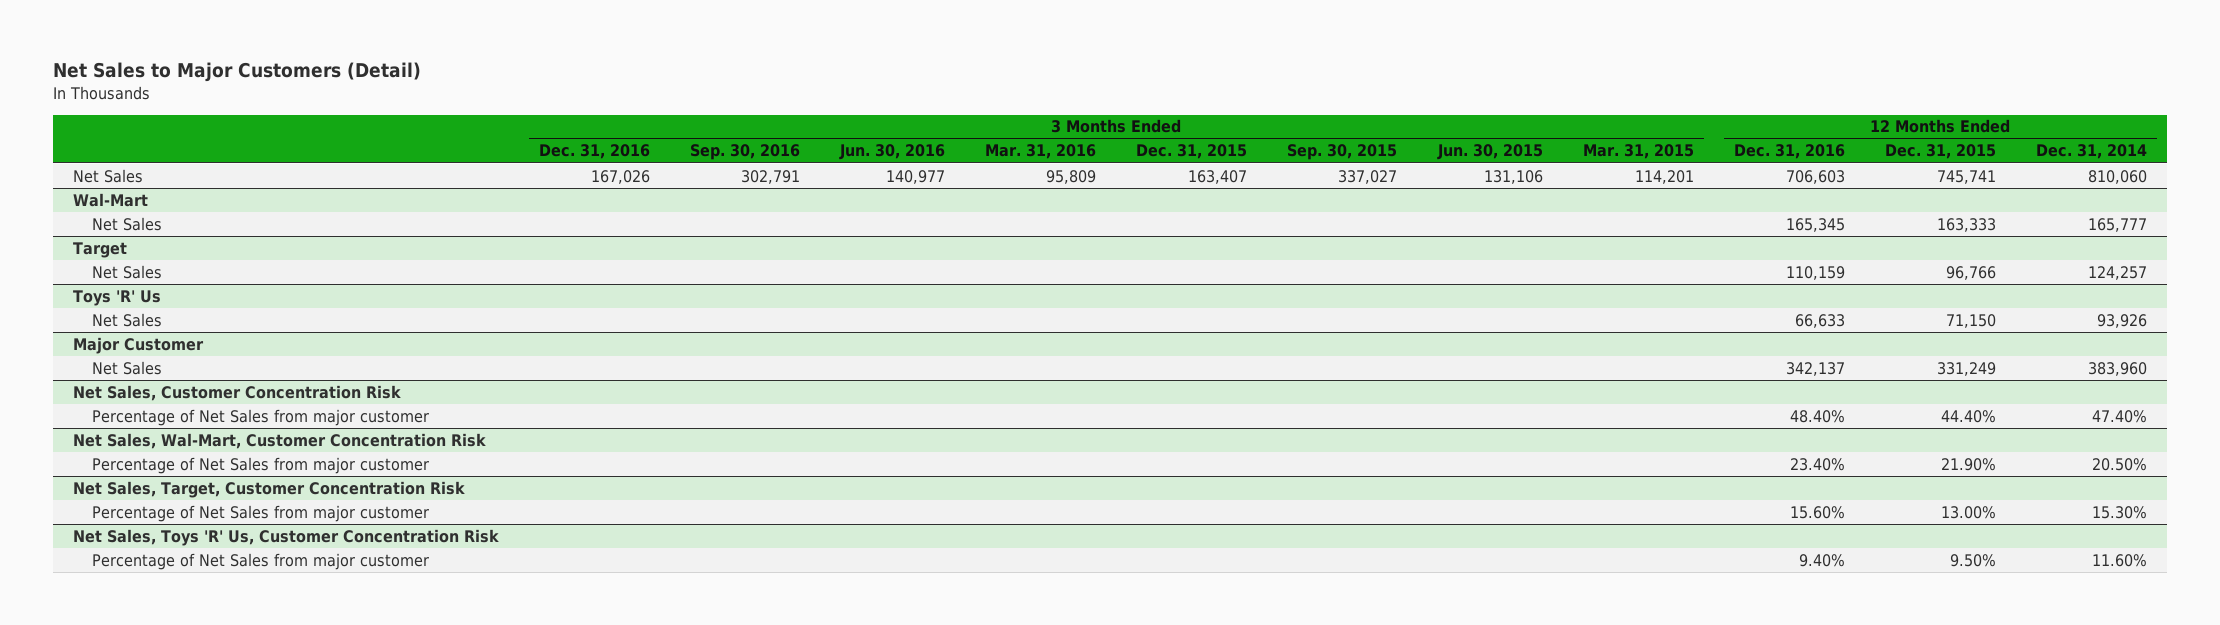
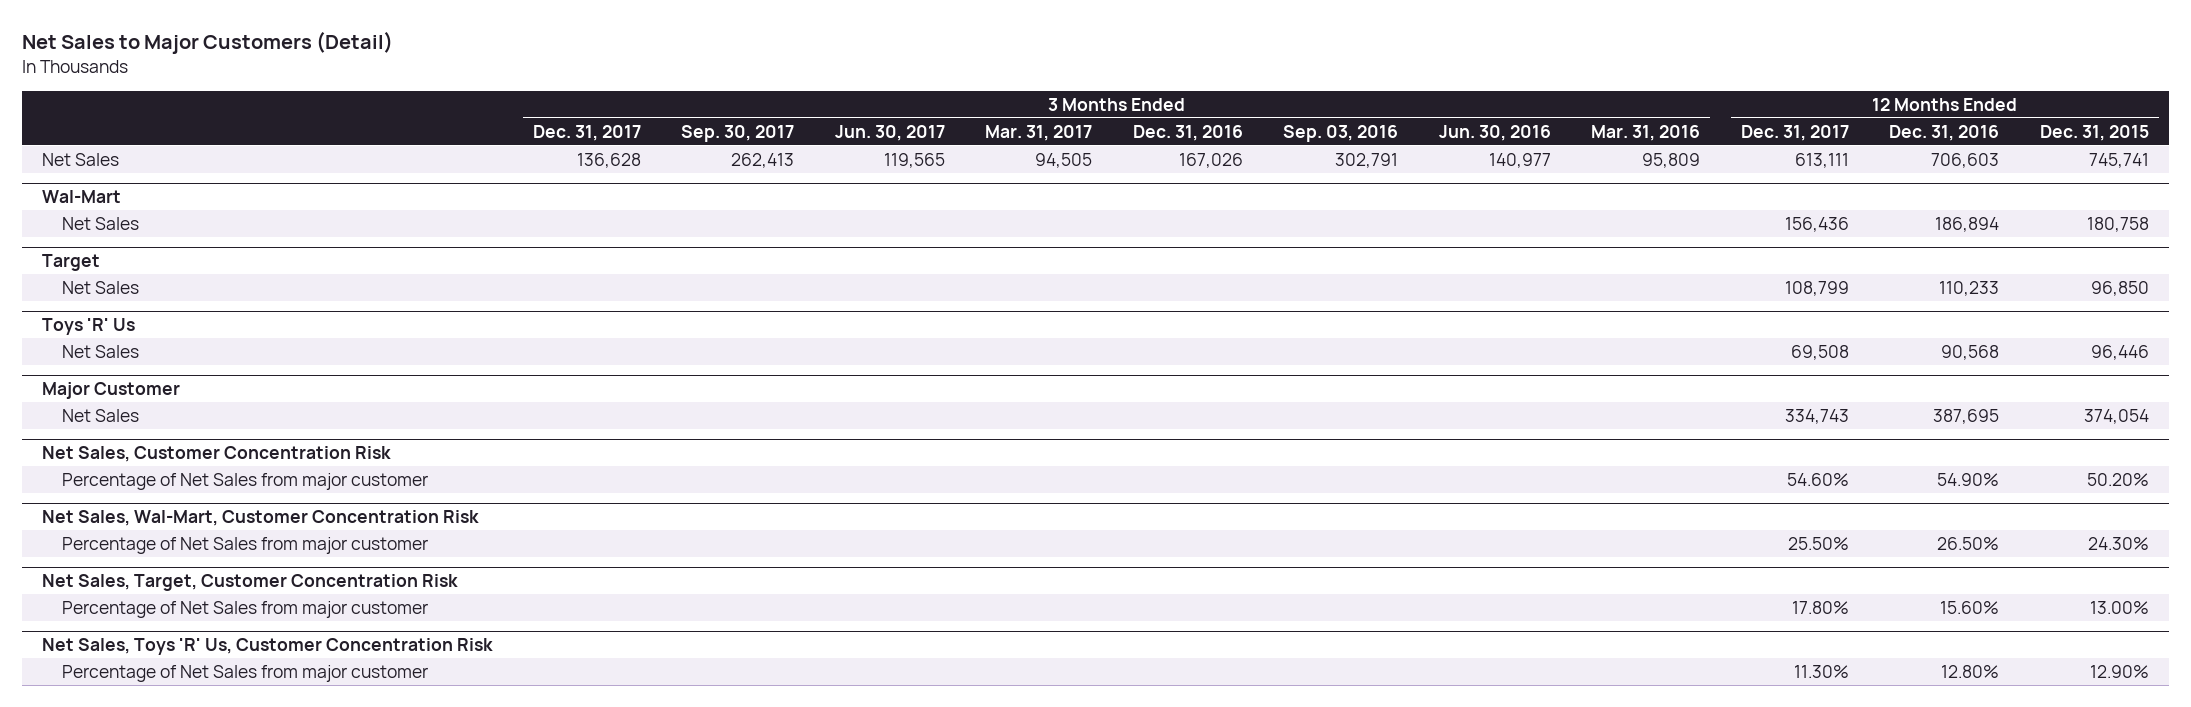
- | 3 Months Ended Dec. 31, 2016 | 3 Months Ended Sep. 30, 2016 | 3 Months Ended Jun. 30, 2016 | 3 Months Ended Mar. 31, 2016 | 3 Months Ended Dec. 31, 2015 | 3 Months Ended Sep. 30, 2015 | 3 Months Ended Jun. 30, 2015 | 3 Months Ended Mar. 31, 2015 | 12 Months Ended Dec. 31, 2016 | 12 Months Ended Dec. 31, 2015 | 12 Months Ended Dec. 31, 2014
+ | 3 Months Ended Dec. 31, 2017 | 3 Months Ended Sep. 30, 2017 | 3 Months Ended Jun. 30, 2017 | 3 Months Ended Mar. 31, 2017 | 3 Months Ended Dec. 31, 2016 | 3 Months Ended Sep. 03, 2016 | 3 Months Ended Jun. 30, 2016 | 3 Months Ended Mar. 31, 2016 | 12 Months Ended Dec. 31, 2017 | 12 Months Ended Dec. 31, 2016 | 12 Months Ended Dec. 31, 2015
@ Wal-Mart
- Net Sales | | | | | | | | | 165,345 | 163,333 | 165,777
+ Net Sales | | | | | | | | | 156,436 | 186,894 | 180,758
@ Target
- Net Sales | | | | | | | | | 110,159 | 96,766 | 124,257
+ Net Sales | | | | | | | | | 108,799 | 110,233 | 96,850
@ Toys 'R' Us
- Net Sales | | | | | | | | | 66,633 | 71,150 | 93,926
+ Net Sales | | | | | | | | | 69,508 | 90,568 | 96,446
@ Major Customer
- Net Sales | | | | | | | | | 342,137 | 331,249 | 383,960
+ Net Sales | | | | | | | | | 334,743 | 387,695 | 374,054
@ Net Sales, Customer Concentration Risk
- Percentage of Net Sales from major customer | | | | | | | | | 48.40% | 44.40% | 47.40%
+ Percentage of Net Sales from major customer | | | | | | | | | 54.60% | 54.90% | 50.20%
@ Net Sales, Wal-Mart, Customer Concentration Risk
- Percentage of Net Sales from major customer | | | | | | | | | 23.40% | 21.90% | 20.50%
+ Percentage of Net Sales from major customer | | | | | | | | | 25.50% | 26.50% | 24.30%
@ Net Sales, Toys 'R' Us, Customer Concentration Risk
- Percentage of Net Sales from major customer | | | | | | | | | 9.40% | 9.50% | 11.60%
+ Percentage of Net Sales from major customer | | | | | | | | | 11.30% | 12.80% | 12.90%

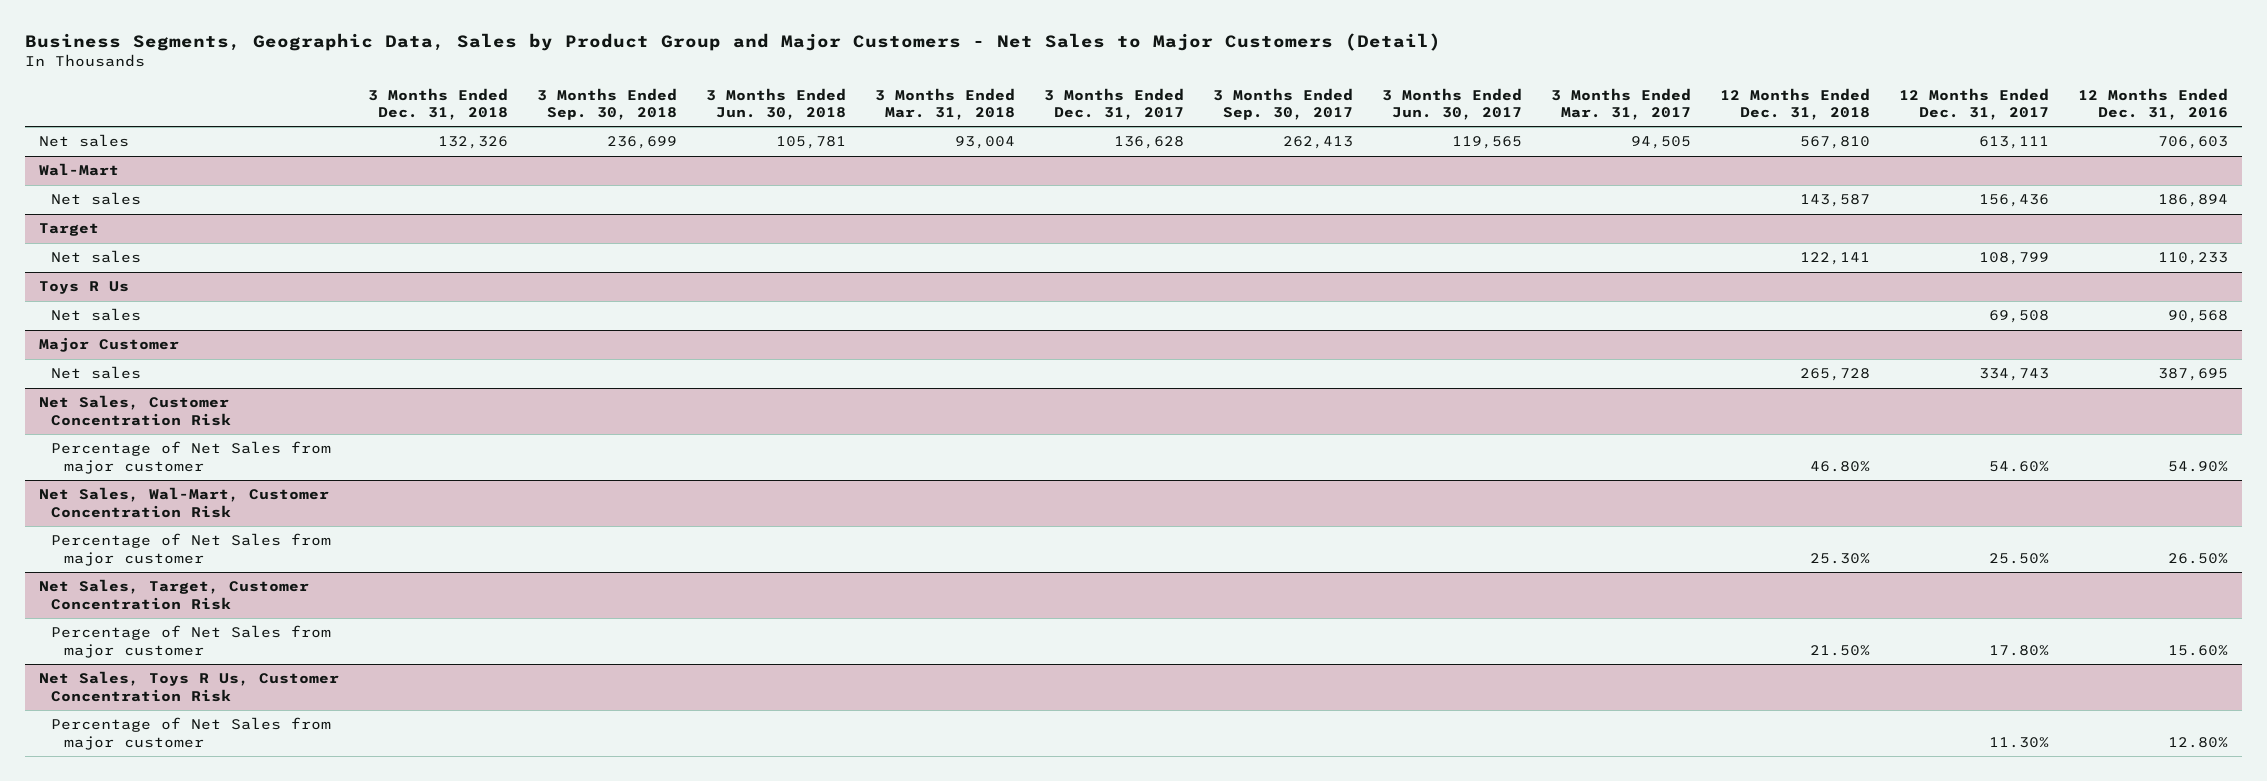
- Net Sales to Major Customers (Detail)
+ Business Segments, Geographic Data, Sales by Product Group and Major Customers - Net Sales to Major Customers (Detail)
- | 3 Months Ended Dec. 31, 2017 | 3 Months Ended Sep. 30, 2017 | 3 Months Ended Jun. 30, 2017 | 3 Months Ended Mar. 31, 2017 | 3 Months Ended Dec. 31, 2016 | 3 Months Ended Sep. 03, 2016 | 3 Months Ended Jun. 30, 2016 | 3 Months Ended Mar. 31, 2016 | 12 Months Ended Dec. 31, 2017 | 12 Months Ended Dec. 31, 2016 | 12 Months Ended Dec. 31, 2015
+ | 3 Months Ended Dec. 31, 2018 | 3 Months Ended Sep. 30, 2018 | 3 Months Ended Jun. 30, 2018 | 3 Months Ended Mar. 31, 2018 | 3 Months Ended Dec. 31, 2017 | 3 Months Ended Sep. 30, 2017 | 3 Months Ended Jun. 30, 2017 | 3 Months Ended Mar. 31, 2017 | 12 Months Ended Dec. 31, 2018 | 12 Months Ended Dec. 31, 2017 | 12 Months Ended Dec. 31, 2016
- Net Sales | 136,628 | 262,413 | 119,565 | 94,505 | 167,026 | 302,791 | 140,977 | 95,809 | 613,111 | 706,603 | 745,741
+ Net sales | 132,326 | 236,699 | 105,781 | 93,004 | 136,628 | 262,413 | 119,565 | 94,505 | 567,810 | 613,111 | 706,603
@ Wal-Mart
- Net Sales | | | | | | | | | 156,436 | 186,894 | 180,758
+ Net sales | | | | | | | | | 143,587 | 156,436 | 186,894
@ Target
- Net Sales | | | | | | | | | 108,799 | 110,233 | 96,850
- Toys 'R' Us
- Net Sales | | | | | | | | | 69,508 | 90,568 | 96,446
@ Target
+ Net sales | | | | | | | | | 122,141 | 108,799 | 110,233
+ Toys R Us
+ Net sales | | | | | | | | | | 69,508 | 90,568
@ Major Customer
- Net Sales | | | | | | | | | 334,743 | 387,695 | 374,054
+ Net sales | | | | | | | | | 265,728 | 334,743 | 387,695
- Net Sales, Toys 'R' Us, Customer Concentration Risk
+ Net Sales, Toys R Us, Customer Concentration Risk

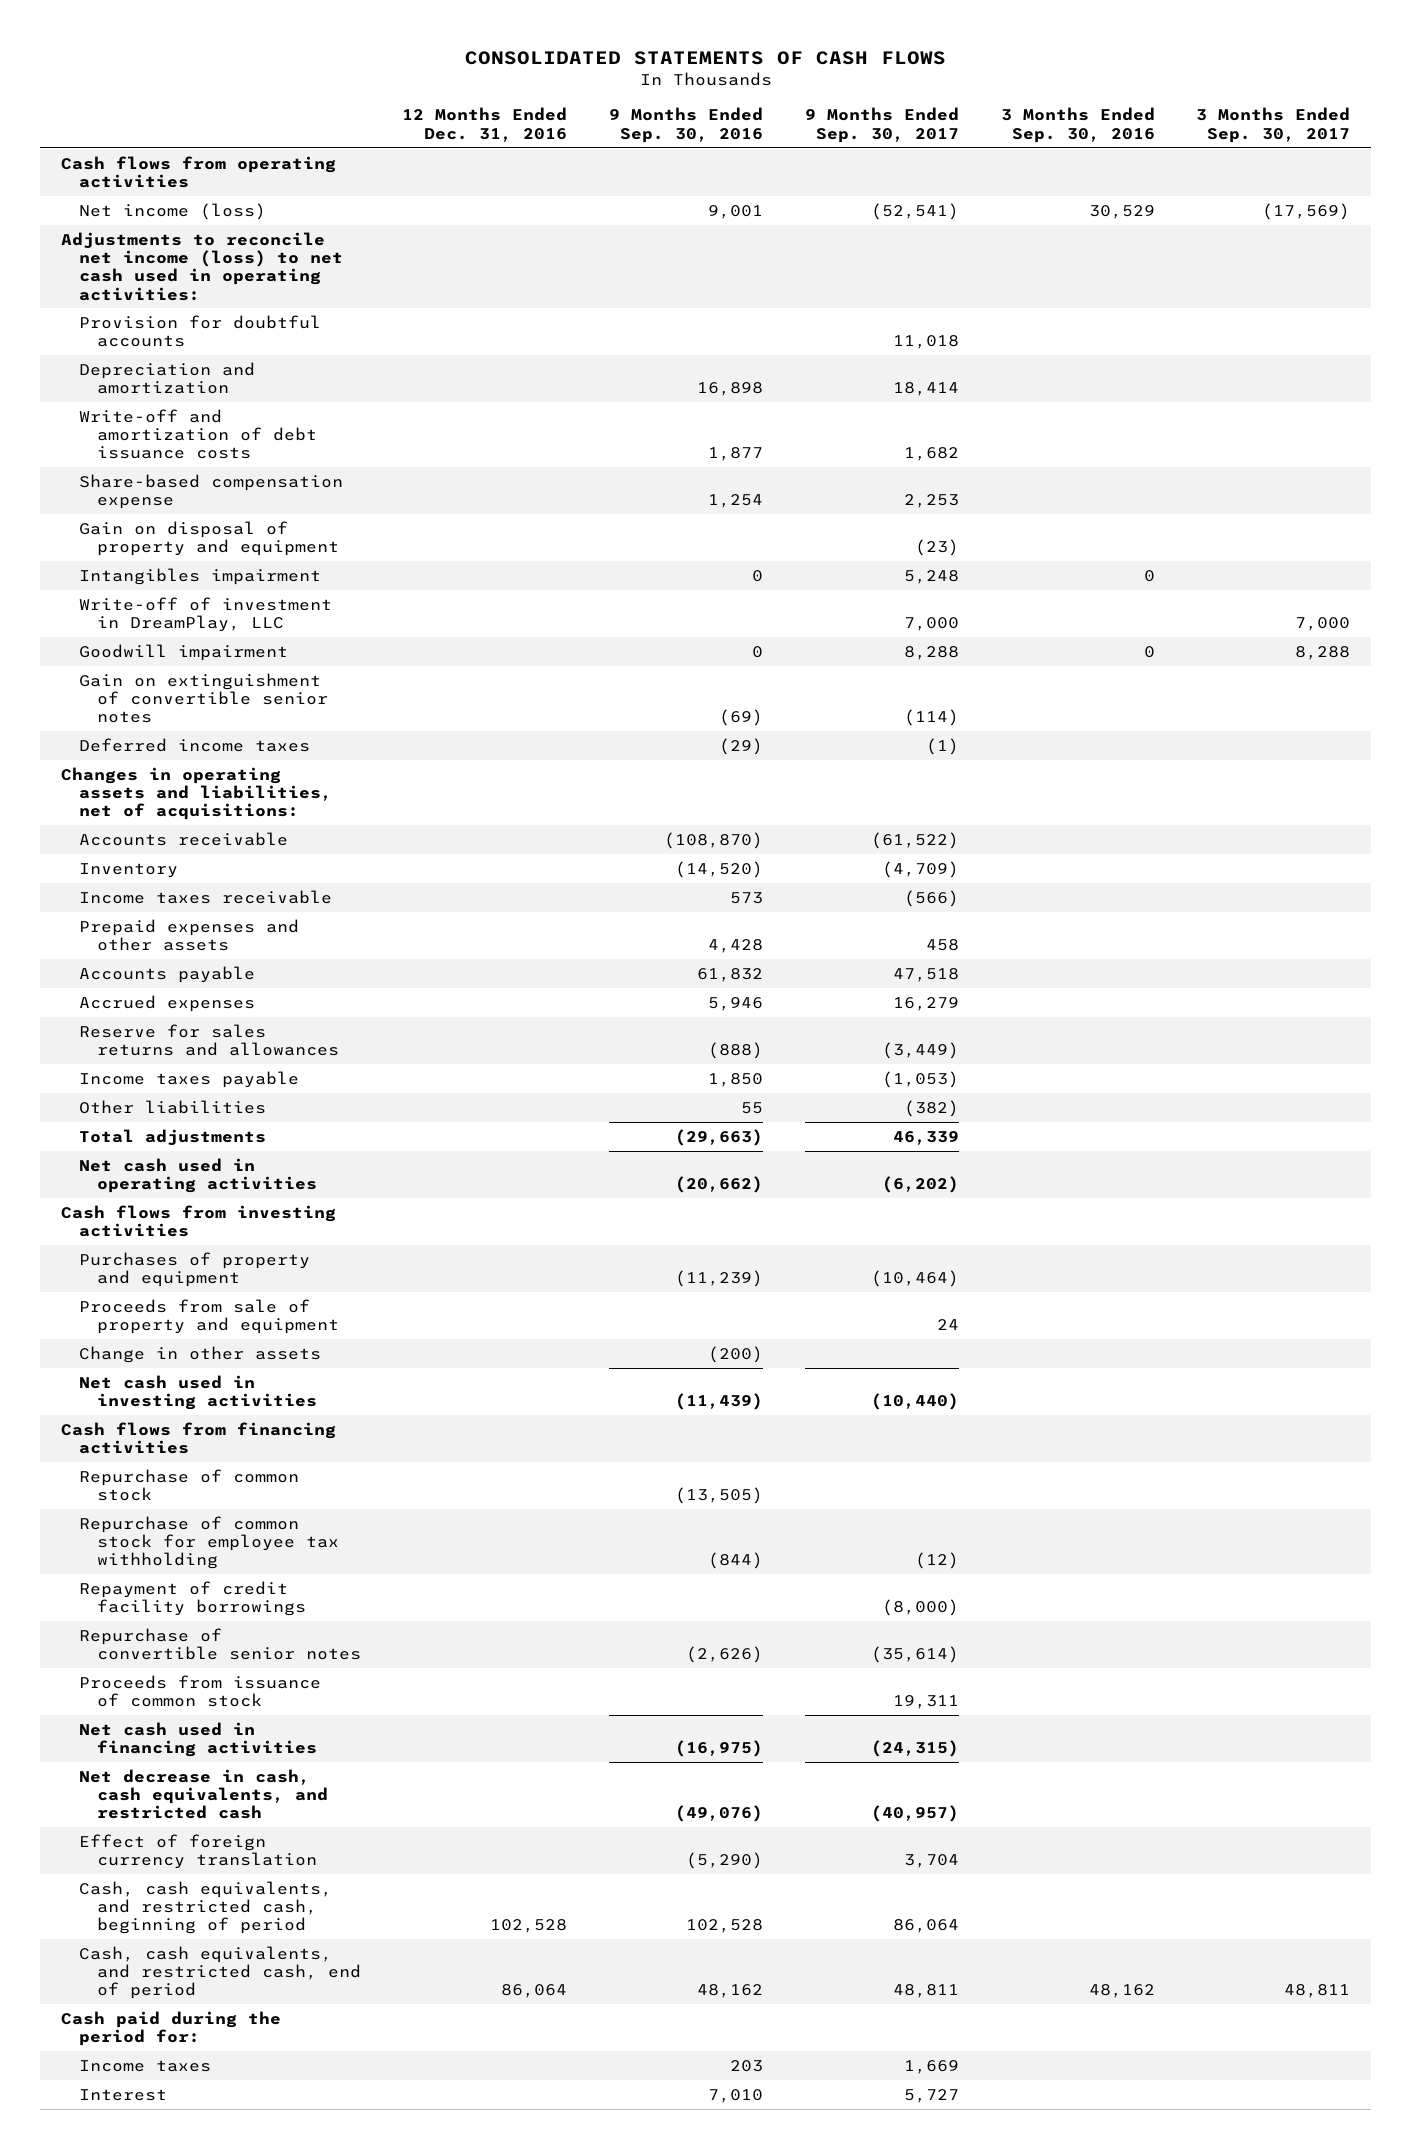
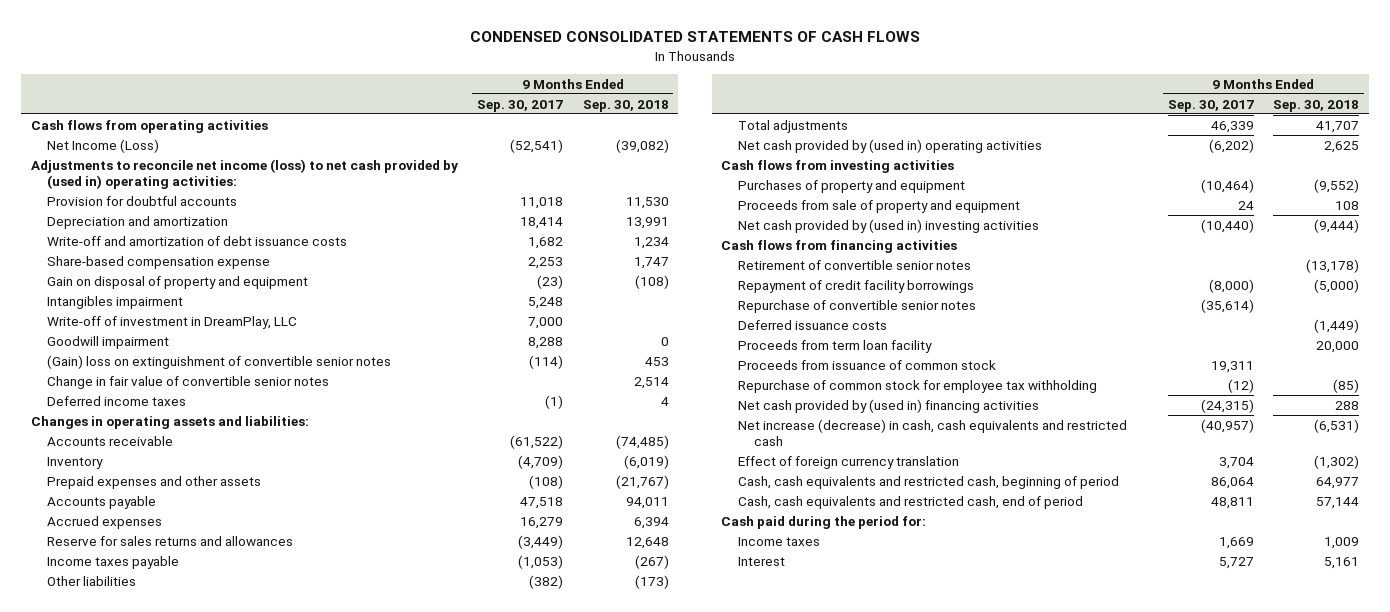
- CONSOLIDATED STATEMENTS OF CASH FLOWS
+ CONDENSED CONSOLIDATED STATEMENTS OF CASH FLOWS
- | 12 Months Ended Dec. 31, 2016 | 9 Months Ended Sep. 30, 2016 | 9 Months Ended Sep. 30, 2017 | 3 Months Ended Sep. 30, 2016 | 3 Months Ended Sep. 30, 2017
+ | 9 Months Ended Sep. 30, 2017 | 9 Months Ended Sep. 30, 2018
- Net income (loss) | | 9,001 | (52,541) | 30,529 | (17,569)
- Adjustments to reconcile net income (loss) to net cash used in operating activities:
+ Net Income (Loss) | (52,541) | (39,082)
+ Adjustments to reconcile net income (loss) to net cash provided by (used in) operating activities:
- Gain on extinguishment of convertible senior notes | | (69) | (114) | |
+ (Gain) loss on extinguishment of convertible senior notes | (114) | 453
+ Change in fair value of convertible senior notes | | 2,514
- Changes in operating assets and liabilities, net of acquisitions:
+ Changes in operating assets and liabilities:
- Income taxes receivable | | 573 | (566) | |
- Prepaid expenses and other assets | | 4,428 | 458 | |
+ Prepaid expenses and other assets | (108) | (21,767)
- Net cash used in operating activities | | (20,662) | (6,202) | |
+ Net cash provided by (used in) operating activities | (6,202) | 2,625
- Change in other assets | | (200) | | |
- Net cash used in investing activities | | (11,439) | (10,440) | |
+ Net cash provided by (used in) investing activities | (10,440) | (9,444)
- Repurchase of common stock | | (13,505) | | |
+ Retirement of convertible senior notes | | (13,178)
+ Deferred issuance costs | | (1,449)
+ Proceeds from term loan facility | | 20,000
- Net cash used in financing activities | | (16,975) | (24,315) | |
- Net decrease in cash, cash equivalents, and restricted cash | | (49,076) | (40,957) | |
moved down: Repurchase of common stock for employee tax withholding | (12) | (85)
+ Net cash provided by (used in) financing activities | (24,315) | 288
+ Net increase (decrease) in cash, cash equivalents and restricted cash | (40,957) | (6,531)
- Cash, cash equivalents, and restricted cash, beginning of period | 102,528 | 102,528 | 86,064 | |
- Cash, cash equivalents, and restricted cash, end of period | 86,064 | 48,162 | 48,811 | 48,162 | 48,811
+ Cash, cash equivalents and restricted cash, beginning of period | 86,064 | 64,977
+ Cash, cash equivalents and restricted cash, end of period | 48,811 | 57,144

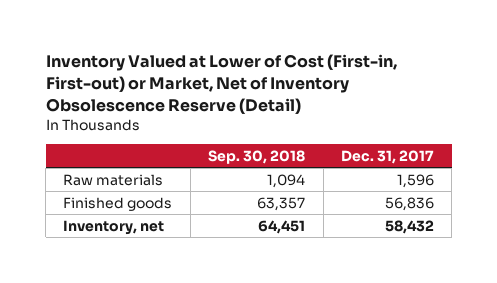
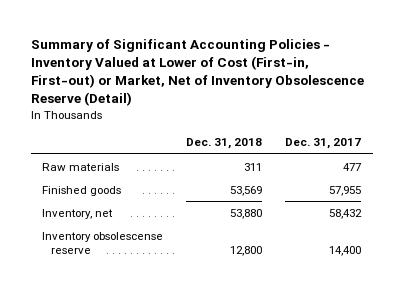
- Inventory Valued at Lower of Cost (First-in, First-out) or Market, Net of Inventory Obsolescence Reserve (Detail)
+ Summary of Significant Accounting Policies - Inventory Valued at Lower of Cost (First-in, First-out) or Market, Net of Inventory Obsolescence Reserve (Detail)
- | Sep. 30, 2018 | Dec. 31, 2017
+ | Dec. 31, 2018 | Dec. 31, 2017
- Raw materials | 1,094 | 1,596
- Finished goods | 63,357 | 56,836
+ Raw materials | 311 | 477
+ Finished goods | 53,569 | 57,955
+ Inventory obsolescense reserve | 12,800 | 14,400

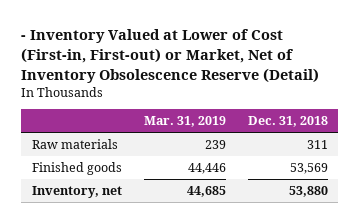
- Summary of Significant Accounting Policies - Inventory Valued at Lower of Cost (First-in, First-out) or Market, Net of Inventory Obsolescence Reserve (Detail)
+ - Inventory Valued at Lower of Cost (First-in, First-out) or Market, Net of Inventory Obsolescence Reserve (Detail)
- | Dec. 31, 2018 | Dec. 31, 2017
+ | Mar. 31, 2019 | Dec. 31, 2018
- Inventory obsolescense reserve | 12,800 | 14,400

